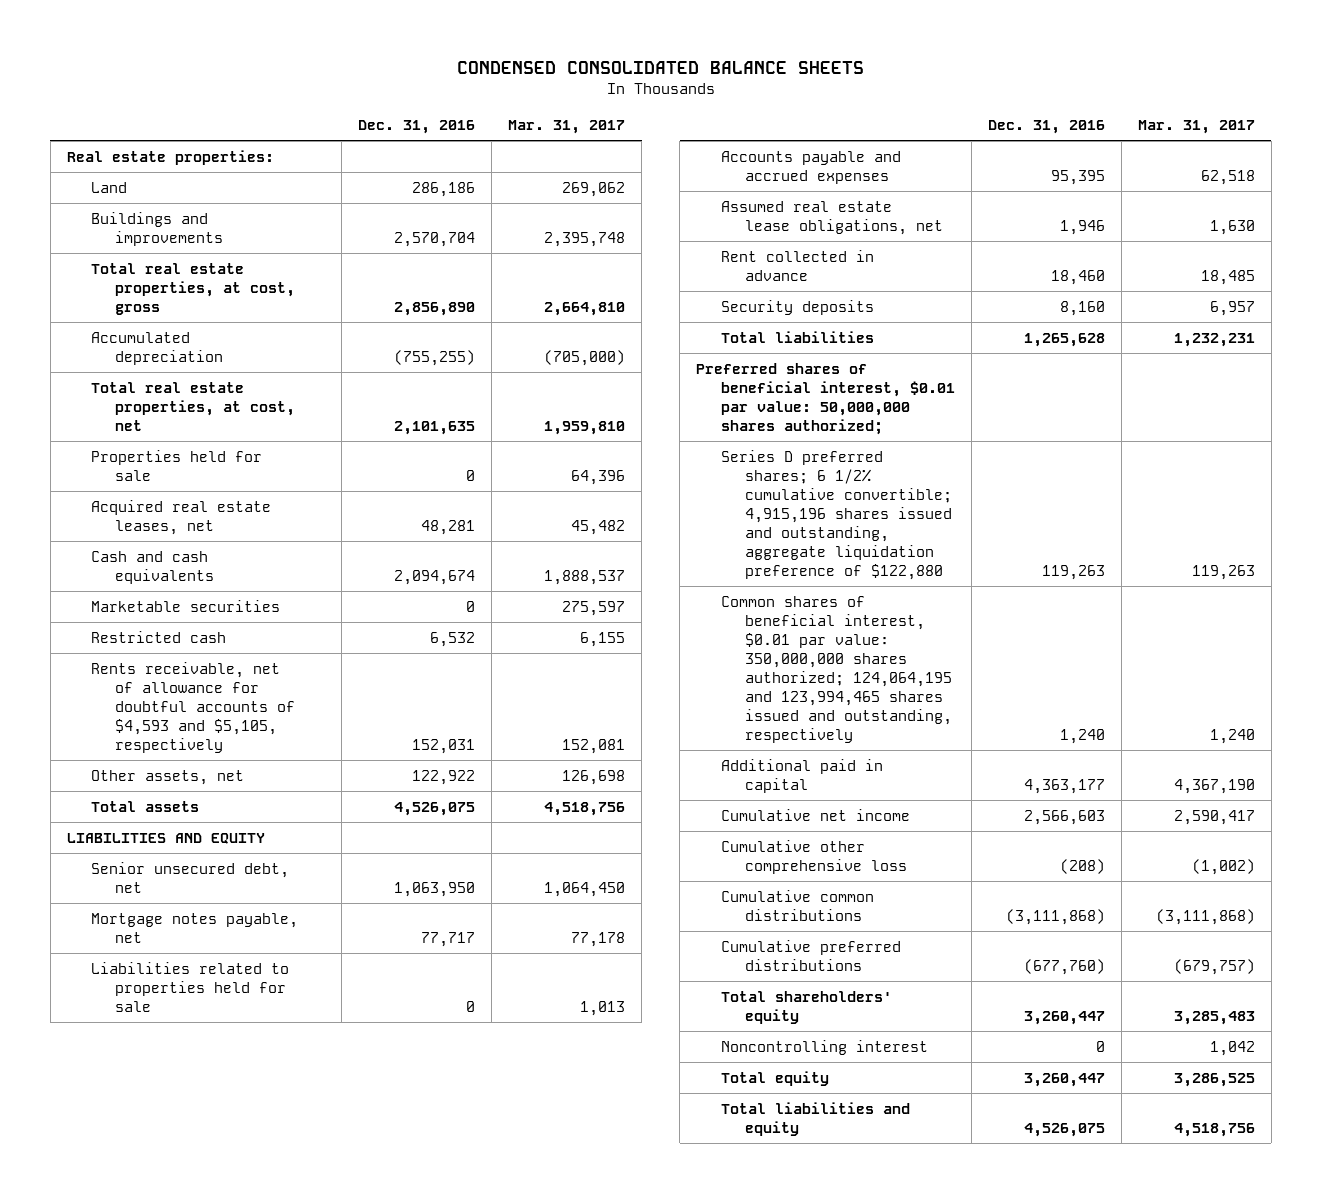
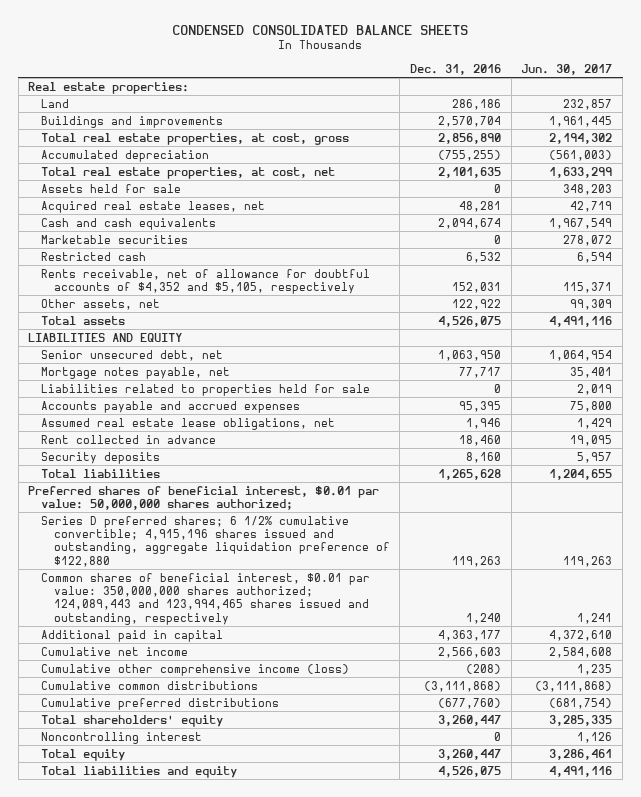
- | Dec. 31, 2016 | Mar. 31, 2017
+ | Dec. 31, 2016 | Jun. 30, 2017
- Properties held for sale | 0 | 64,396
+ Assets held for sale | 0 | 348,203
- Rents receivable, net of allowance for doubtful accounts of $4,593 and $5,105, respectively | 152,031 | 152,081
+ Rents receivable, net of allowance for doubtful accounts of $4,352 and $5,105, respectively | 152,031 | 115,371
- Common shares of beneficial interest, $0.01 par value: 350,000,000 shares authorized; 124,064,195 and 123,994,465 shares issued and outstanding, respectively | 1,240 | 1,240
+ Common shares of beneficial interest, $0.01 par value: 350,000,000 shares authorized; 124,089,443 and 123,994,465 shares issued and outstanding, respectively | 1,240 | 1,241
- Cumulative other comprehensive loss | (208) | (1,002)
+ Cumulative other comprehensive income (loss) | (208) | 1,235

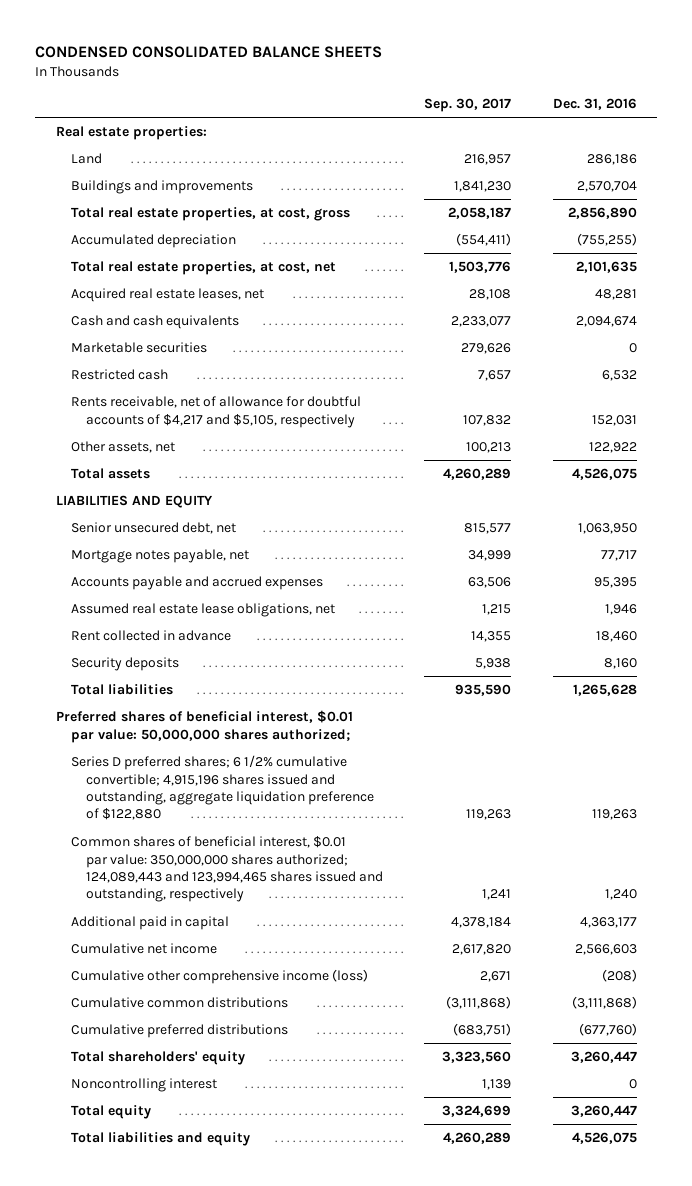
- | Dec. 31, 2016 | Jun. 30, 2017
+ | Sep. 30, 2017 | Dec. 31, 2016
- Assets held for sale | 0 | 348,203
- Rents receivable, net of allowance for doubtful accounts of $4,352 and $5,105, respectively | 152,031 | 115,371
+ Rents receivable, net of allowance for doubtful accounts of $4,217 and $5,105, respectively | 107,832 | 152,031
- Liabilities related to properties held for sale | 0 | 2,019

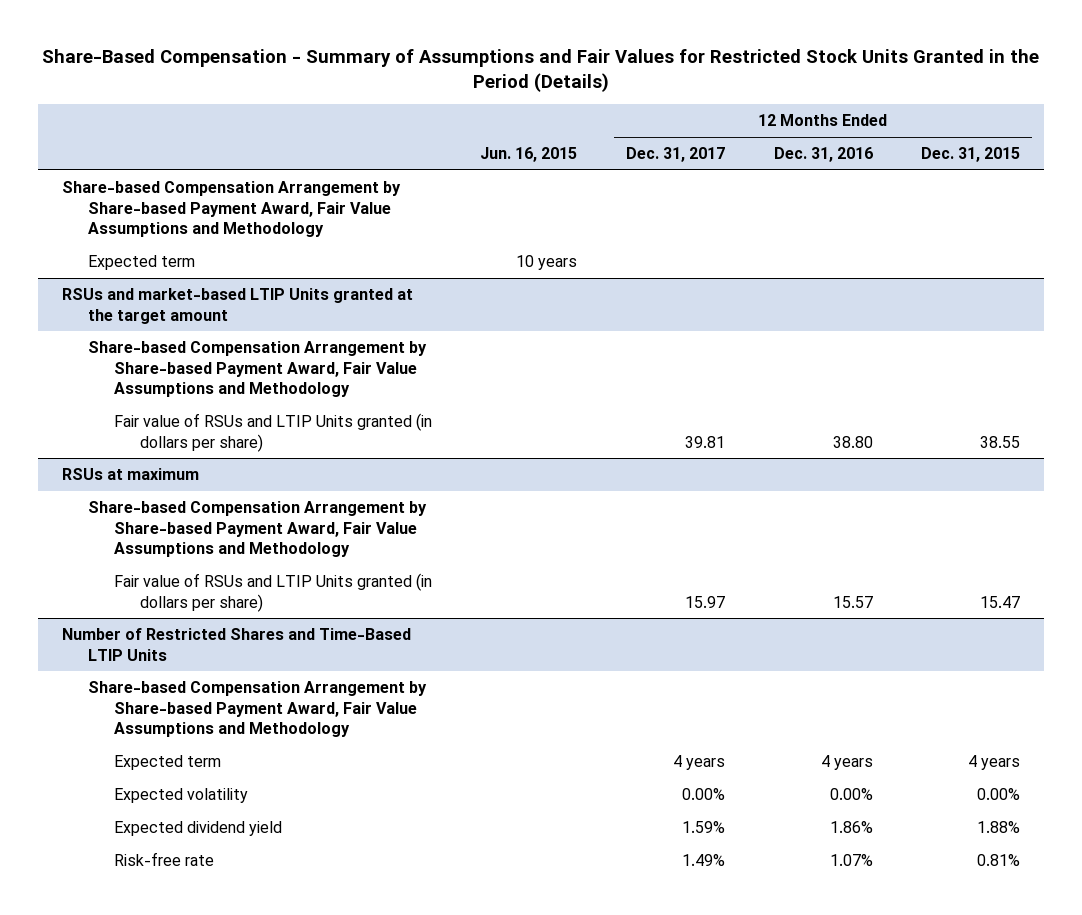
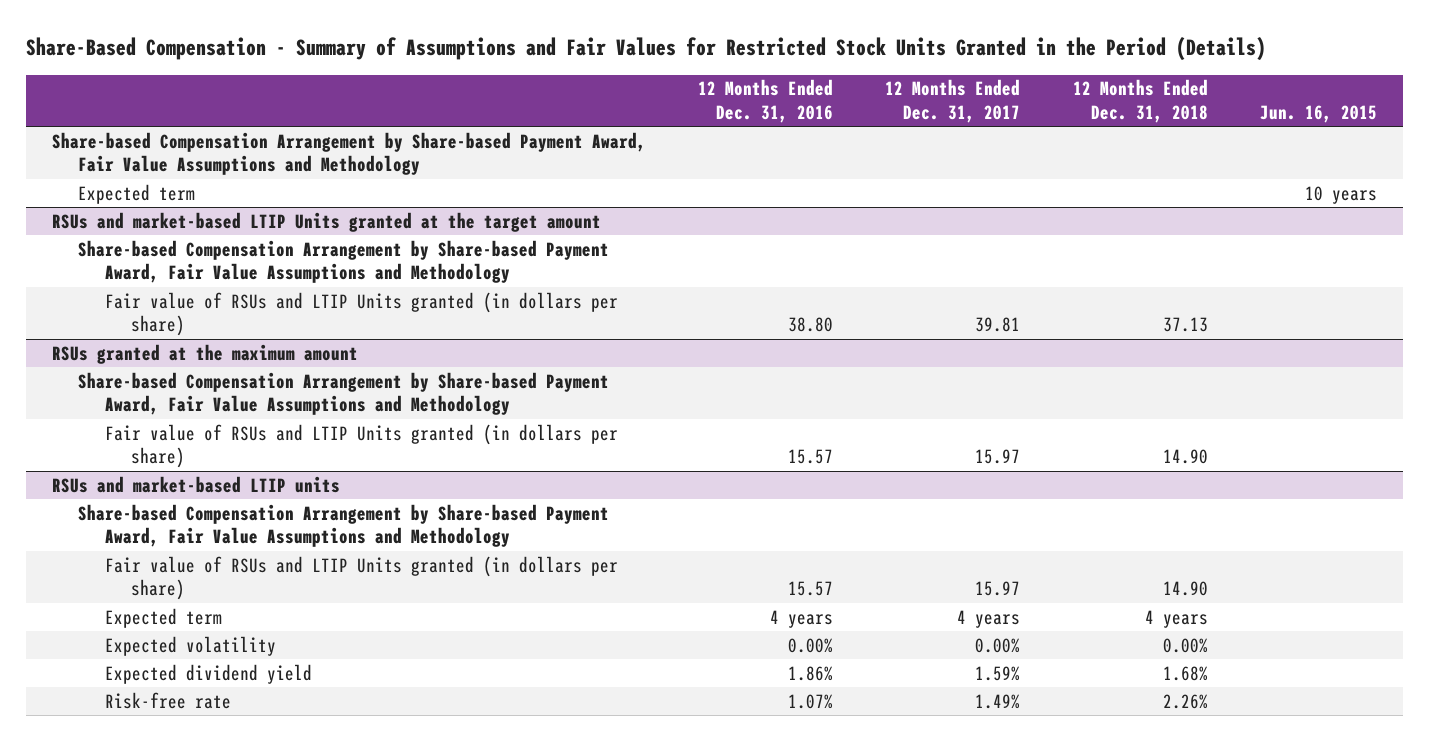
- | Jun. 16, 2015 | 12 Months Ended Dec. 31, 2017 | 12 Months Ended Dec. 31, 2016 | 12 Months Ended Dec. 31, 2015
+ | 12 Months Ended Dec. 31, 2016 | 12 Months Ended Dec. 31, 2017 | 12 Months Ended Dec. 31, 2018 | Jun. 16, 2015
- RSUs at maximum
+ RSUs granted at the maximum amount
- Number of Restricted Shares and Time-Based LTIP Units
+ RSUs and market-based LTIP units
+ Fair value of RSUs and LTIP Units granted (in dollars per share) | 15.57 | 15.97 | 14.90 |

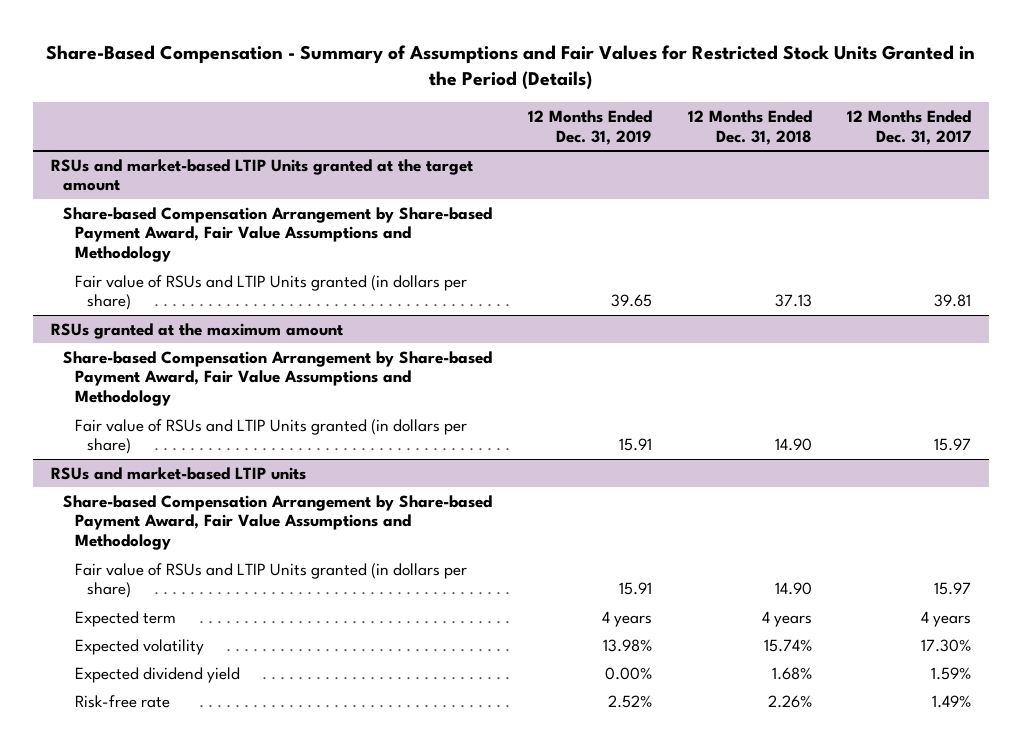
- | 12 Months Ended Dec. 31, 2016 | 12 Months Ended Dec. 31, 2017 | 12 Months Ended Dec. 31, 2018 | Jun. 16, 2015
+ | 12 Months Ended Dec. 31, 2019 | 12 Months Ended Dec. 31, 2018 | 12 Months Ended Dec. 31, 2017
- Share-based Compensation Arrangement by Share-based Payment Award, Fair Value Assumptions and Methodology
- Expected term | | | | 10 years
@ RSUs and market-based LTIP units
- Expected volatility | 0.00% | 0.00% | 0.00% |
+ Expected volatility | 13.98% | 15.74% | 17.30%

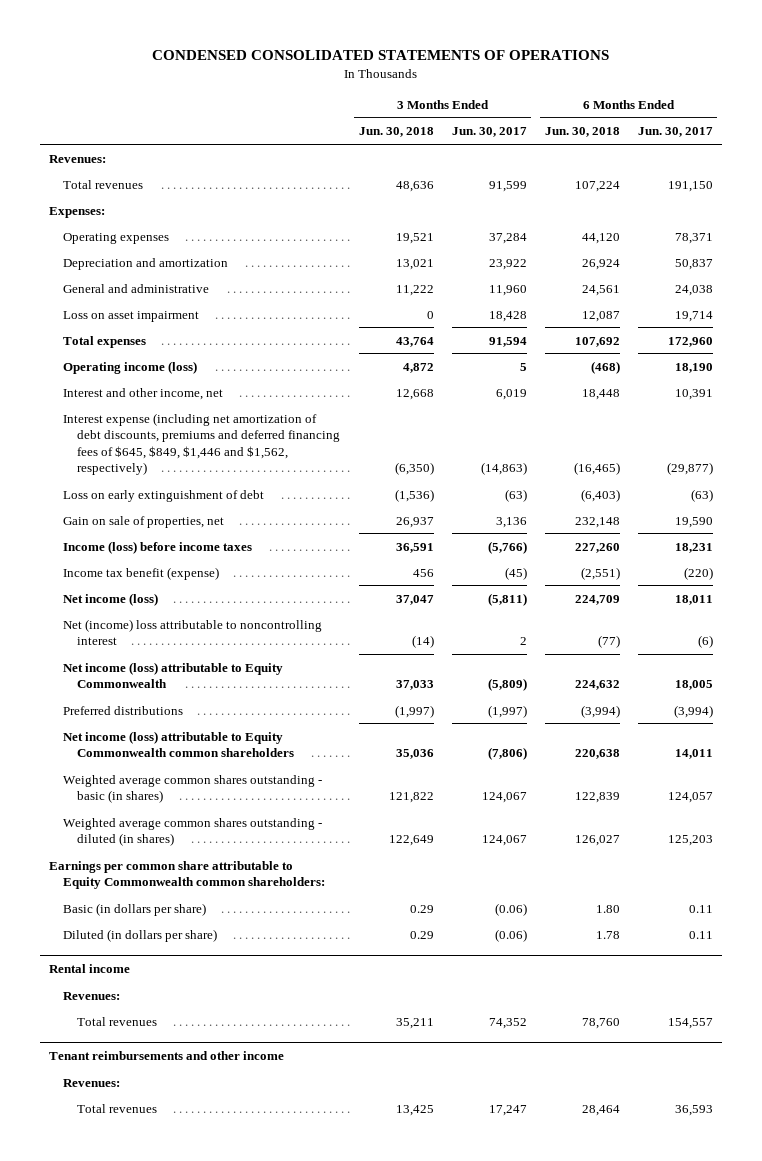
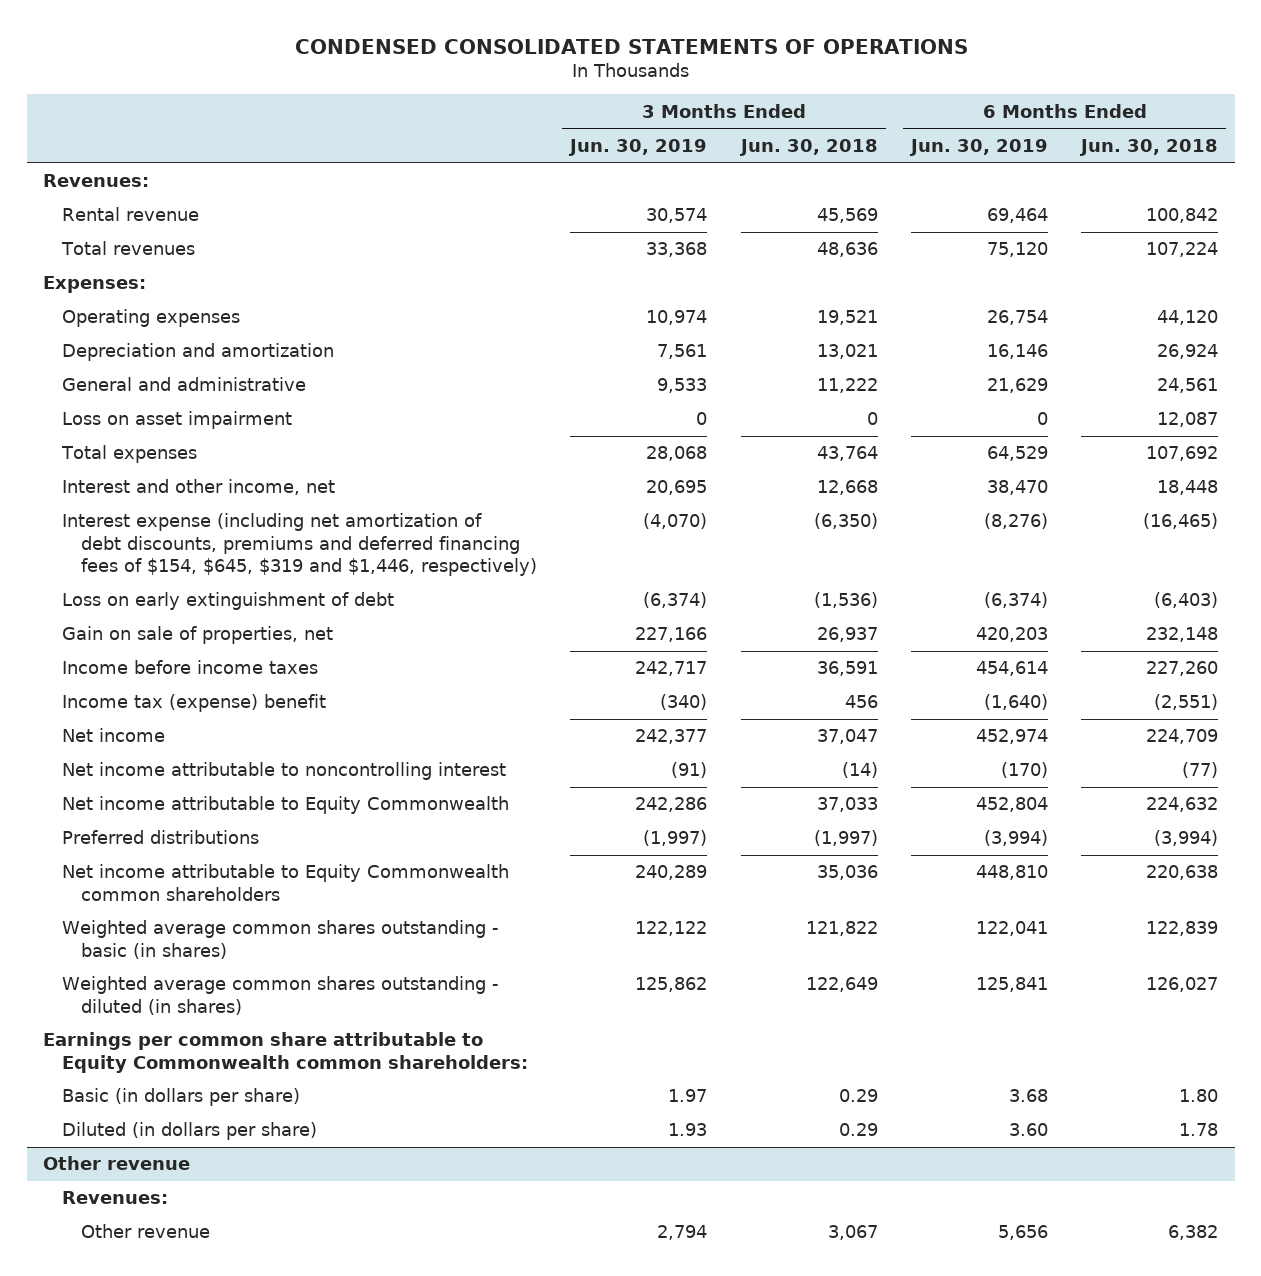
- | 3 Months Ended Jun. 30, 2018 | 3 Months Ended Jun. 30, 2017 | 6 Months Ended Jun. 30, 2018 | 6 Months Ended Jun. 30, 2017
+ | 3 Months Ended Jun. 30, 2019 | 3 Months Ended Jun. 30, 2018 | 6 Months Ended Jun. 30, 2019 | 6 Months Ended Jun. 30, 2018
+ Rental revenue | 30,574 | 45,569 | 69,464 | 100,842
- Operating income (loss) | 4,872 | 5 | (468) | 18,190
- Interest expense (including net amortization of debt discounts, premiums and deferred financing fees of $645, $849, $1,446 and $1,562, respectively) | (6,350) | (14,863) | (16,465) | (29,877)
+ Interest expense (including net amortization of debt discounts, premiums and deferred financing fees of $154, $645, $319 and $1,446, respectively) | (4,070) | (6,350) | (8,276) | (16,465)
- Income (loss) before income taxes | 36,591 | (5,766) | 227,260 | 18,231
- Income tax benefit (expense) | 456 | (45) | (2,551) | (220)
- Net income (loss) | 37,047 | (5,811) | 224,709 | 18,011
- Net (income) loss attributable to noncontrolling interest | (14) | 2 | (77) | (6)
- Net income (loss) attributable to Equity Commonwealth | 37,033 | (5,809) | 224,632 | 18,005
+ Income before income taxes | 242,717 | 36,591 | 454,614 | 227,260
+ Income tax (expense) benefit | (340) | 456 | (1,640) | (2,551)
+ Net income | 242,377 | 37,047 | 452,974 | 224,709
+ Net income attributable to noncontrolling interest | (91) | (14) | (170) | (77)
+ Net income attributable to Equity Commonwealth | 242,286 | 37,033 | 452,804 | 224,632
- Net income (loss) attributable to Equity Commonwealth common shareholders | 35,036 | (7,806) | 220,638 | 14,011
+ Net income attributable to Equity Commonwealth common shareholders | 240,289 | 35,036 | 448,810 | 220,638
- Rental income
- Revenues:
- Total revenues | 35,211 | 74,352 | 78,760 | 154,557
- Tenant reimbursements and other income
+ Other revenue
- Total revenues | 13,425 | 17,247 | 28,464 | 36,593
+ Other revenue | 2,794 | 3,067 | 5,656 | 6,382

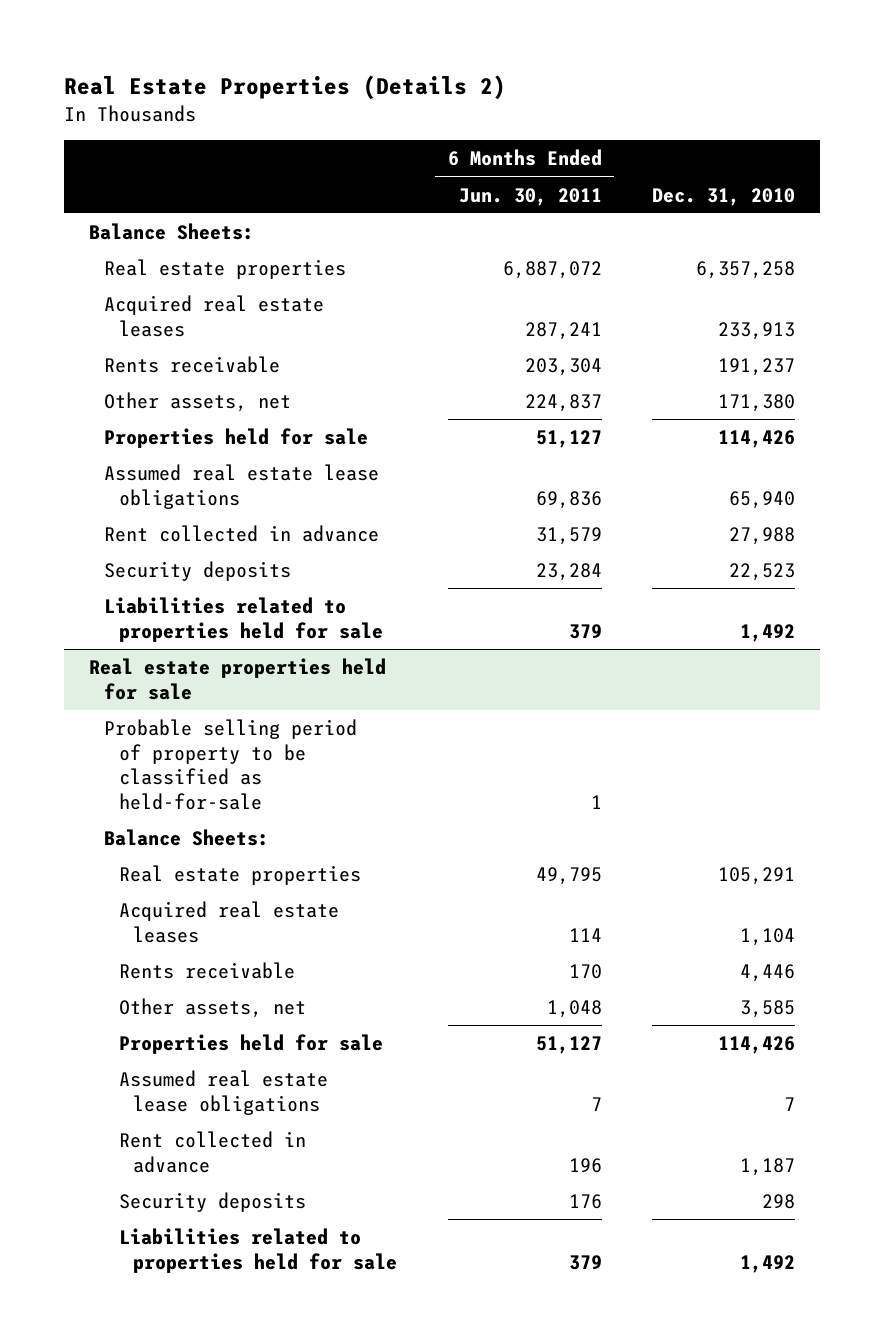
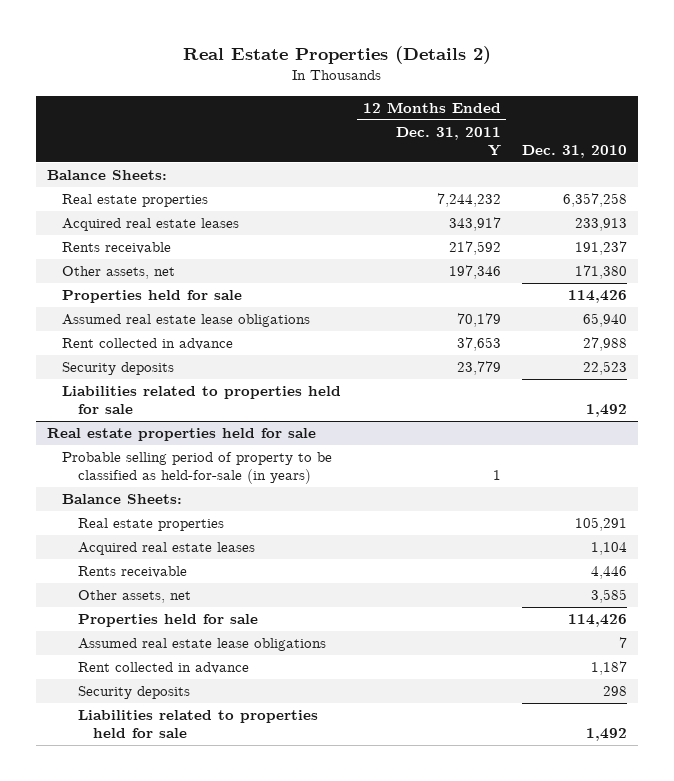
- | 6 Months Ended Jun. 30, 2011 | Dec. 31, 2010
+ | 12 Months Ended Dec. 31, 2011 Y | Dec. 31, 2010
@ Real estate properties held for sale
- Probable selling period of property to be classified as held-for-sale | 1 |
+ Probable selling period of property to be classified as held-for-sale (in years) | 1 |

